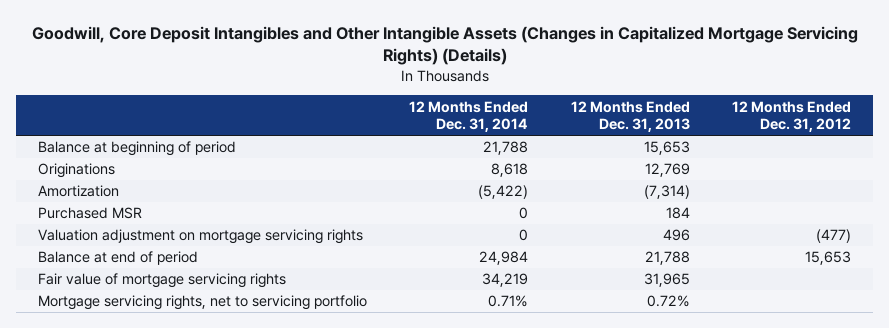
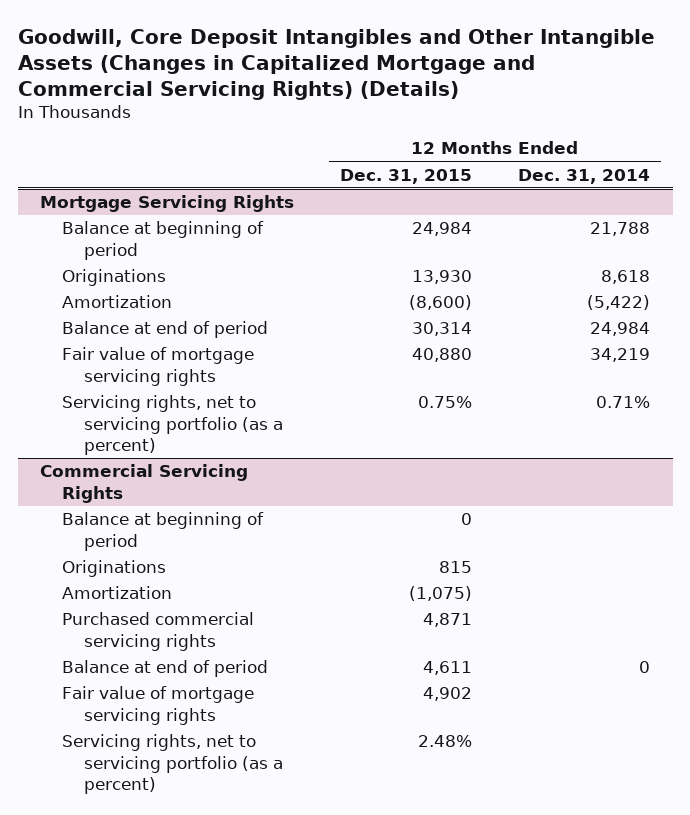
- Goodwill, Core Deposit Intangibles and Other Intangible Assets (Changes in Capitalized Mortgage Servicing Rights) (Details)
+ Goodwill, Core Deposit Intangibles and Other Intangible Assets (Changes in Capitalized Mortgage and Commercial Servicing Rights) (Details)
- | 12 Months Ended Dec. 31, 2014 | 12 Months Ended Dec. 31, 2013 | 12 Months Ended Dec. 31, 2012
+ | 12 Months Ended Dec. 31, 2015 | 12 Months Ended Dec. 31, 2014
+ Mortgage Servicing Rights
- Purchased MSR | 0 | 184 |
- Valuation adjustment on mortgage servicing rights | 0 | 496 | (477)
- Mortgage servicing rights, net to servicing portfolio | 0.71% | 0.72% |
+ Servicing rights, net to servicing portfolio (as a percent) | 0.75% | 0.71%
+ Commercial Servicing Rights
+ Balance at beginning of period | 0 |
+ Originations | 815 |
+ Amortization | (1,075) |
+ Purchased commercial servicing rights | 4,871 |
+ Balance at end of period | 4,611 | 0
+ Fair value of mortgage servicing rights | 4,902 |
+ Servicing rights, net to servicing portfolio (as a percent) | 2.48% |

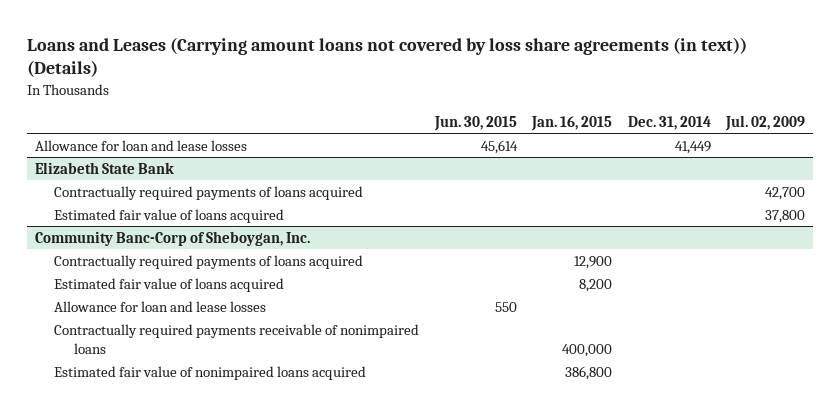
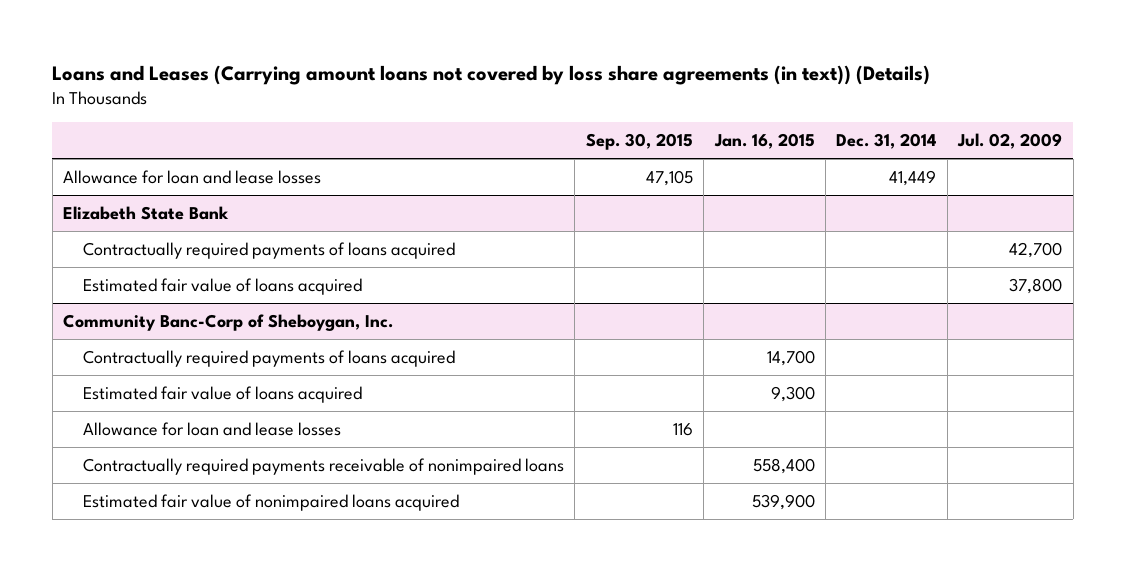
- | Jun. 30, 2015 | Jan. 16, 2015 | Dec. 31, 2014 | Jul. 02, 2009
+ | Sep. 30, 2015 | Jan. 16, 2015 | Dec. 31, 2014 | Jul. 02, 2009
@ Community Banc-Corp of Sheboygan, Inc.
- Contractually required payments of loans acquired | | 12,900 | |
- Estimated fair value of loans acquired | | 8,200 | |
+ Contractually required payments of loans acquired | | 14,700 | |
+ Estimated fair value of loans acquired | | 9,300 | |
- Contractually required payments receivable of nonimpaired loans | | 400,000 | |
- Estimated fair value of nonimpaired loans acquired | | 386,800 | |
+ Contractually required payments receivable of nonimpaired loans | | 558,400 | |
+ Estimated fair value of nonimpaired loans acquired | | 539,900 | |

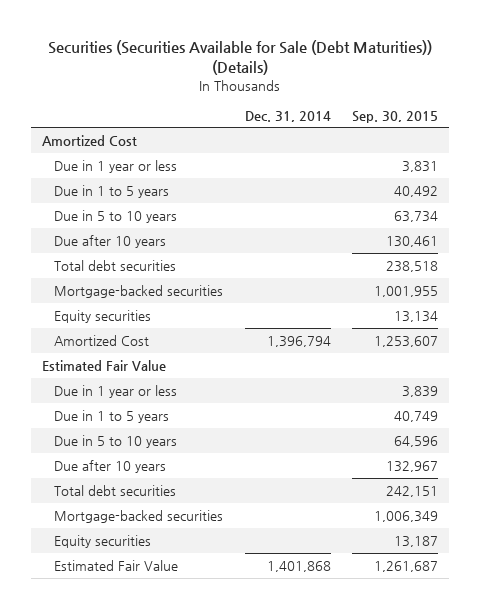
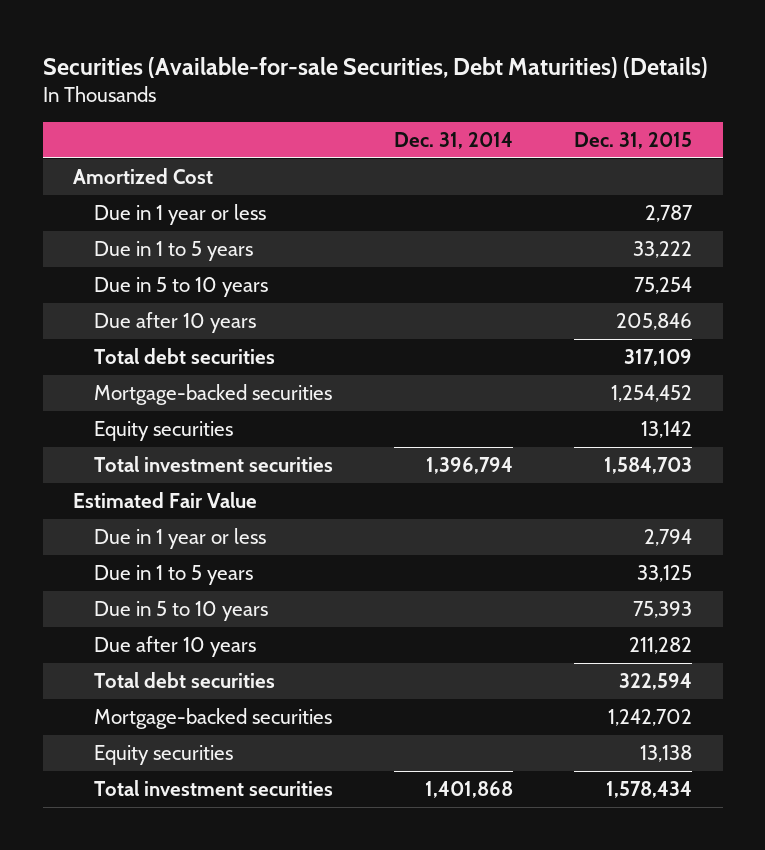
- Securities (Securities Available for Sale (Debt Maturities)) (Details)
+ Securities (Available-for-sale Securities, Debt Maturities) (Details)
- | Dec. 31, 2014 | Sep. 30, 2015
+ | Dec. 31, 2014 | Dec. 31, 2015
- Amortized Cost | 1,396,794 | 1,253,607
+ Total investment securities | 1,396,794 | 1,584,703
- Estimated Fair Value | 1,401,868 | 1,261,687
+ Total investment securities | 1,401,868 | 1,578,434

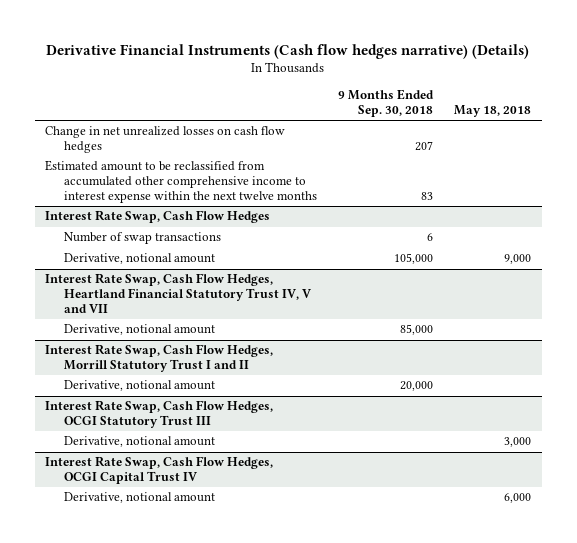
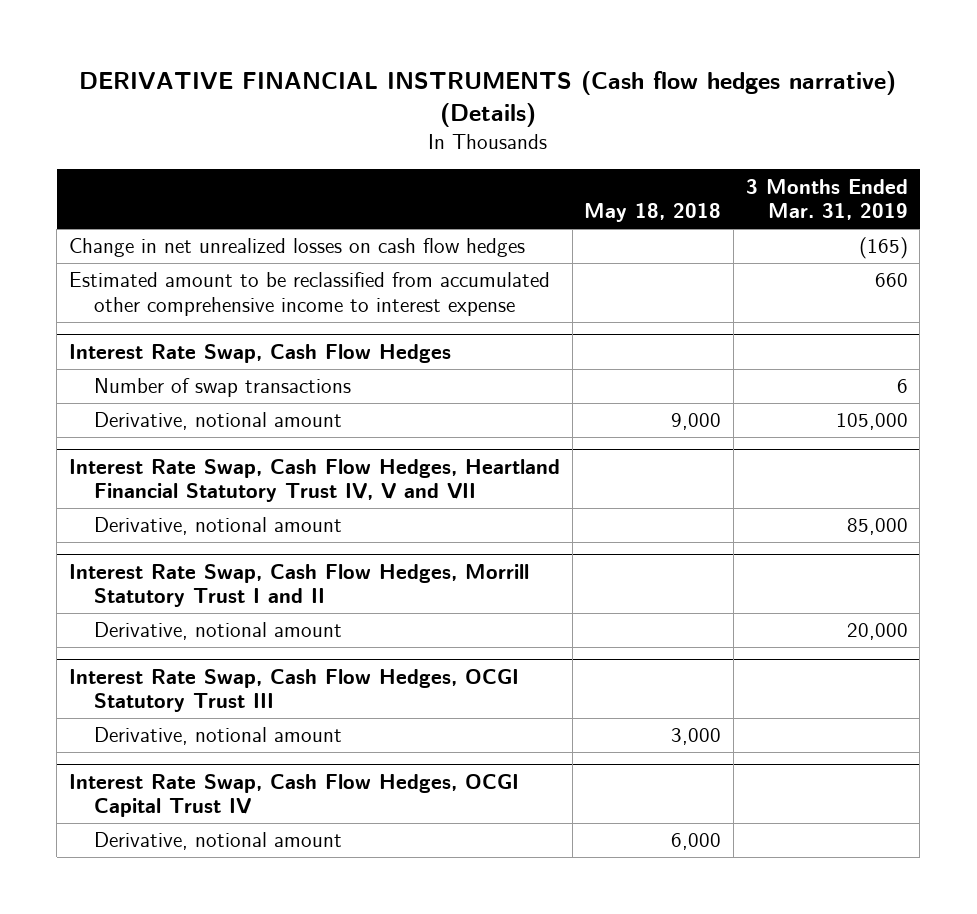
- Derivative Financial Instruments (Cash flow hedges narrative) (Details)
+ DERIVATIVE FINANCIAL INSTRUMENTS (Cash flow hedges narrative) (Details)
- | 9 Months Ended Sep. 30, 2018 | May 18, 2018
+ | May 18, 2018 | 3 Months Ended Mar. 31, 2019
- Estimated amount to be reclassified from accumulated other comprehensive income to interest expense within the next twelve months | 83 |
+ Estimated amount to be reclassified from accumulated other comprehensive income to interest expense | | 660

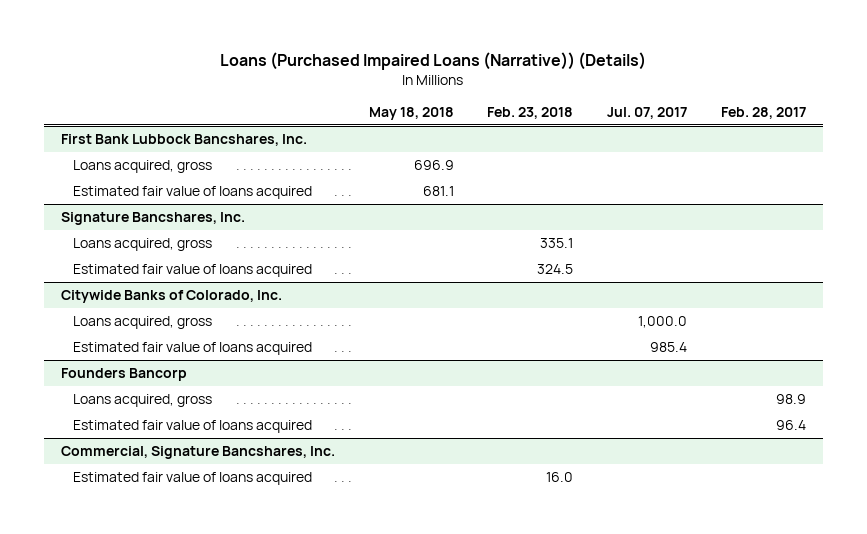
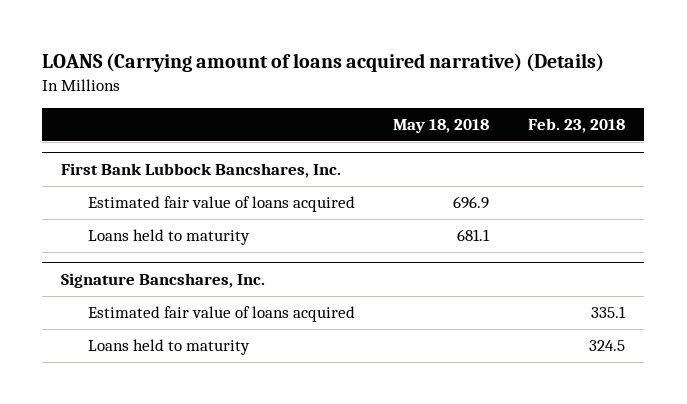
- Loans (Purchased Impaired Loans (Narrative)) (Details)
+ LOANS (Carrying amount of loans acquired narrative) (Details)
- | May 18, 2018 | Feb. 23, 2018 | Jul. 07, 2017 | Feb. 28, 2017
+ | May 18, 2018 | Feb. 23, 2018
@ First Bank Lubbock Bancshares, Inc.
- Loans acquired, gross | 696.9 | | |
- Estimated fair value of loans acquired | 681.1 | | |
+ Estimated fair value of loans acquired | 696.9 |
+ Loans held to maturity | 681.1 |
@ Signature Bancshares, Inc.
- Loans acquired, gross | | 335.1 | |
- Estimated fair value of loans acquired | | 324.5 | |
- Citywide Banks of Colorado, Inc.
- Loans acquired, gross | | | 1,000.0 |
- Estimated fair value of loans acquired | | | 985.4 |
- Founders Bancorp
- Loans acquired, gross | | | | 98.9
- Estimated fair value of loans acquired | | | | 96.4
- Commercial, Signature Bancshares, Inc.
- Estimated fair value of loans acquired | | 16.0 | |
@ Signature Bancshares, Inc.
+ Estimated fair value of loans acquired | | 335.1
+ Loans held to maturity | | 324.5

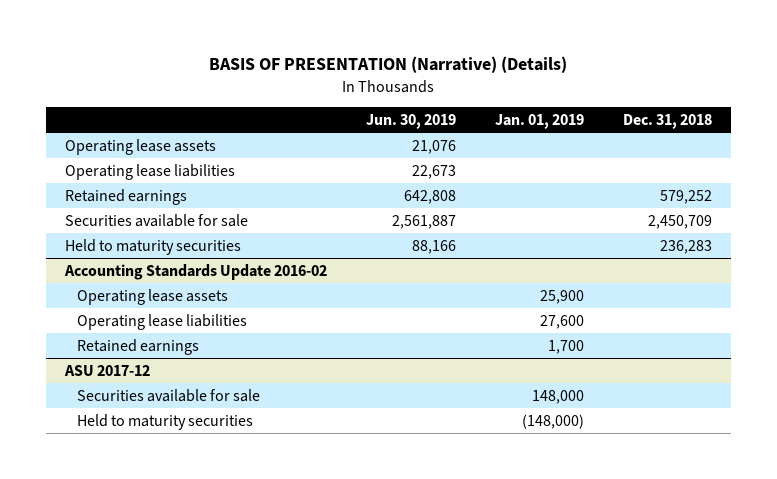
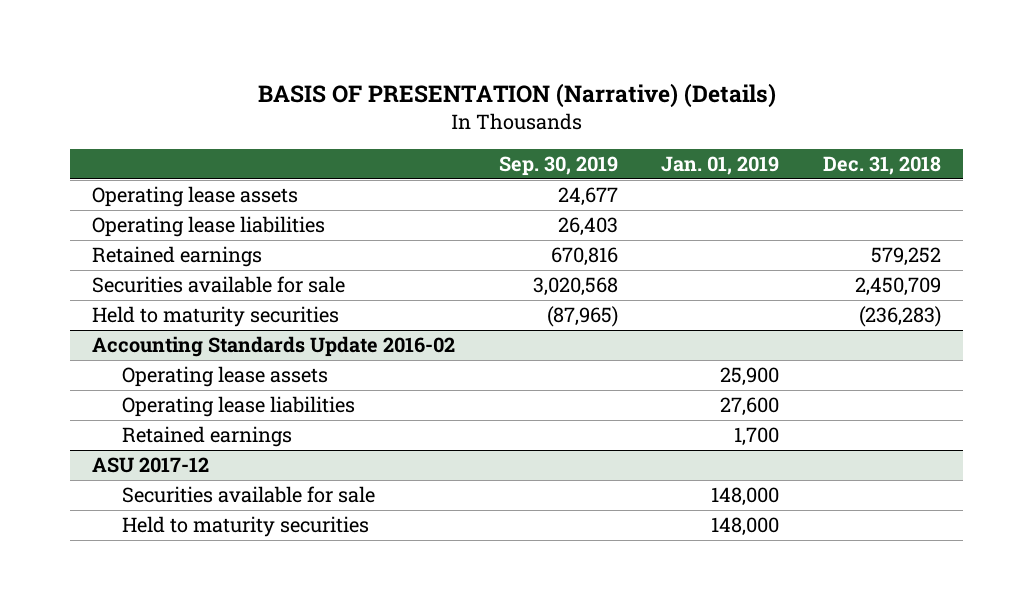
- | Jun. 30, 2019 | Jan. 01, 2019 | Dec. 31, 2018
+ | Sep. 30, 2019 | Jan. 01, 2019 | Dec. 31, 2018
- Held to maturity securities | 88,166 | | 236,283
+ Held to maturity securities | (87,965) | | (236,283)
@ ASU 2017-12
- Held to maturity securities | | (148,000) |
+ Held to maturity securities | | 148,000 |

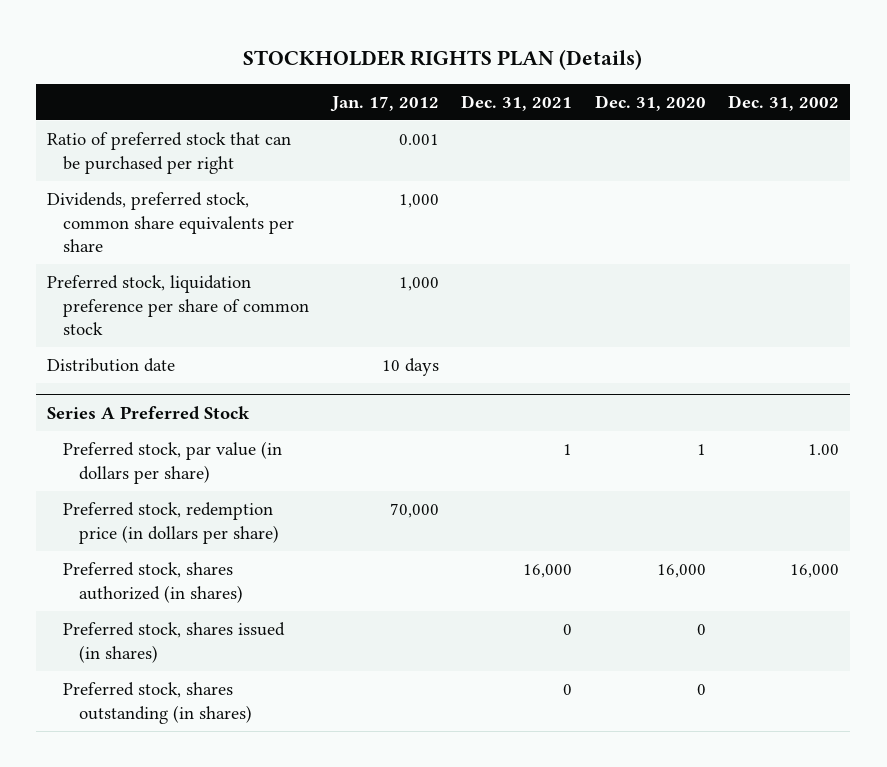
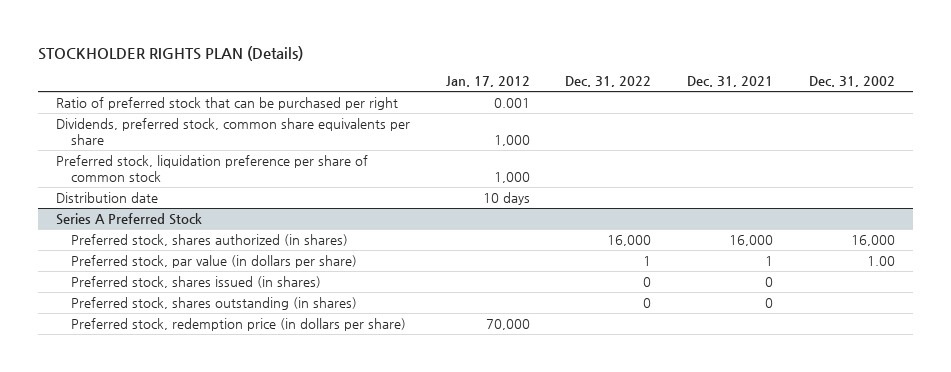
- | Jan. 17, 2012 | Dec. 31, 2021 | Dec. 31, 2020 | Dec. 31, 2002
+ | Jan. 17, 2012 | Dec. 31, 2022 | Dec. 31, 2021 | Dec. 31, 2002
@ Series A Preferred Stock
moved down: Preferred stock, par value (in dollars per share) | | 1 | 1 | 1.00
moved down: Preferred stock, redemption price (in dollars per share) | 70,000 | | |

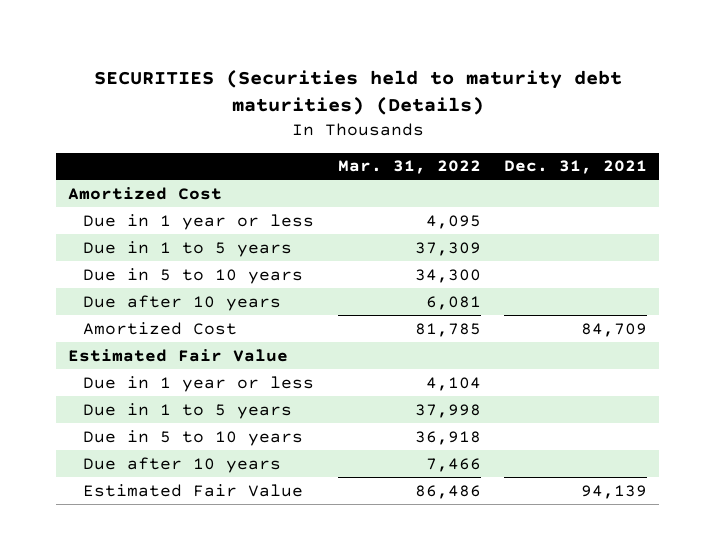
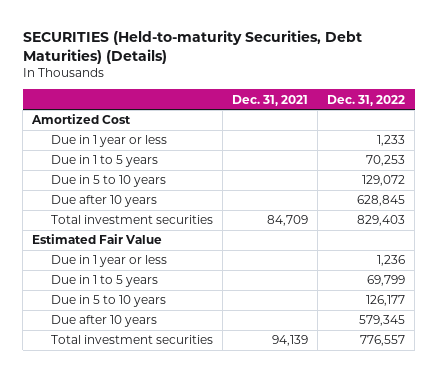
- SECURITIES (Securities held to maturity debt maturities) (Details)
+ SECURITIES (Held-to-maturity Securities, Debt Maturities) (Details)
- | Mar. 31, 2022 | Dec. 31, 2021
+ | Dec. 31, 2021 | Dec. 31, 2022
- Amortized Cost | 81,785 | 84,709
+ Total investment securities | 84,709 | 829,403
- Estimated Fair Value | 86,486 | 94,139
+ Total investment securities | 94,139 | 776,557

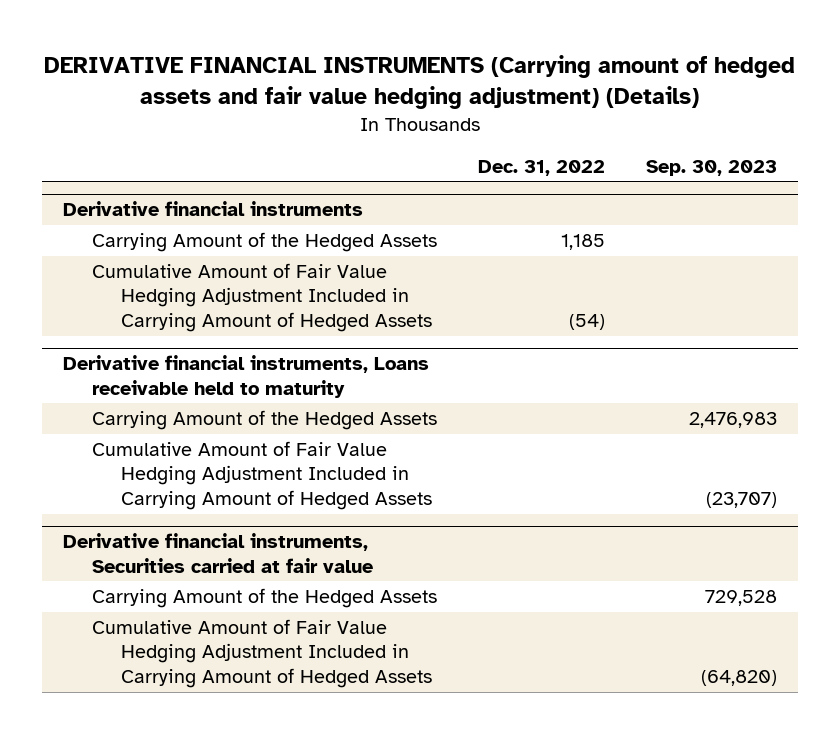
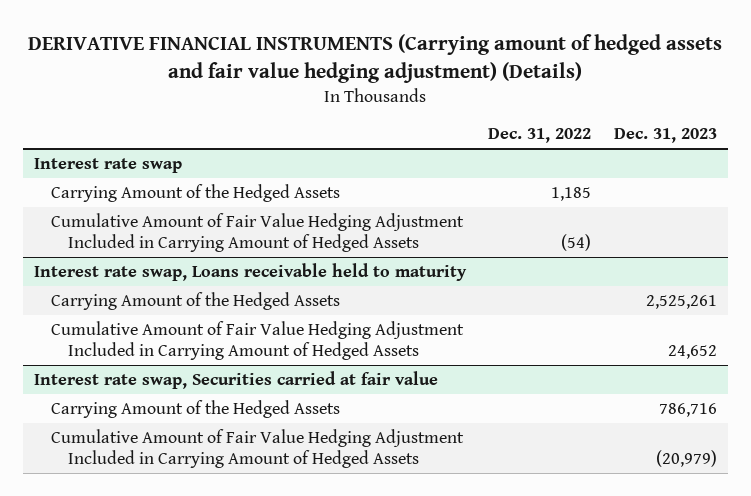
- | Dec. 31, 2022 | Sep. 30, 2023
+ | Dec. 31, 2022 | Dec. 31, 2023
- Derivative financial instruments
+ Interest rate swap
- Derivative financial instruments, Loans receivable held to maturity
- Carrying Amount of the Hedged Assets | | 2,476,983
- Cumulative Amount of Fair Value Hedging Adjustment Included in Carrying Amount of Hedged Assets | | (23,707)
- Derivative financial instruments, Securities carried at fair value
- Carrying Amount of the Hedged Assets | | 729,528
- Cumulative Amount of Fair Value Hedging Adjustment Included in Carrying Amount of Hedged Assets | | (64,820)
+ Interest rate swap, Loans receivable held to maturity
+ Carrying Amount of the Hedged Assets | | 2,525,261
+ Cumulative Amount of Fair Value Hedging Adjustment Included in Carrying Amount of Hedged Assets | | 24,652
+ Interest rate swap, Securities carried at fair value
+ Carrying Amount of the Hedged Assets | | 786,716
+ Cumulative Amount of Fair Value Hedging Adjustment Included in Carrying Amount of Hedged Assets | | (20,979)

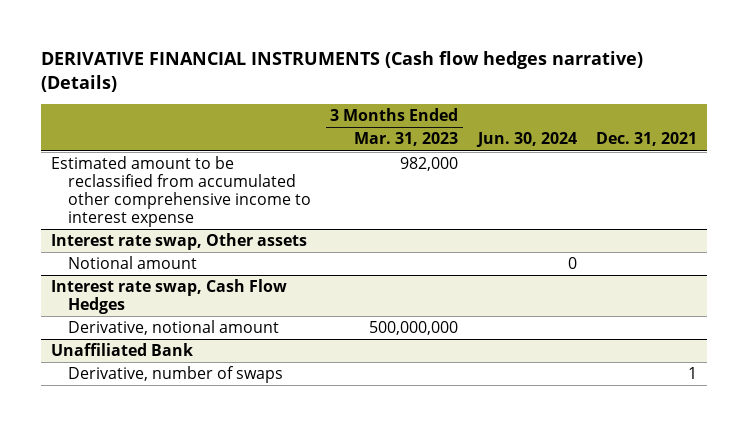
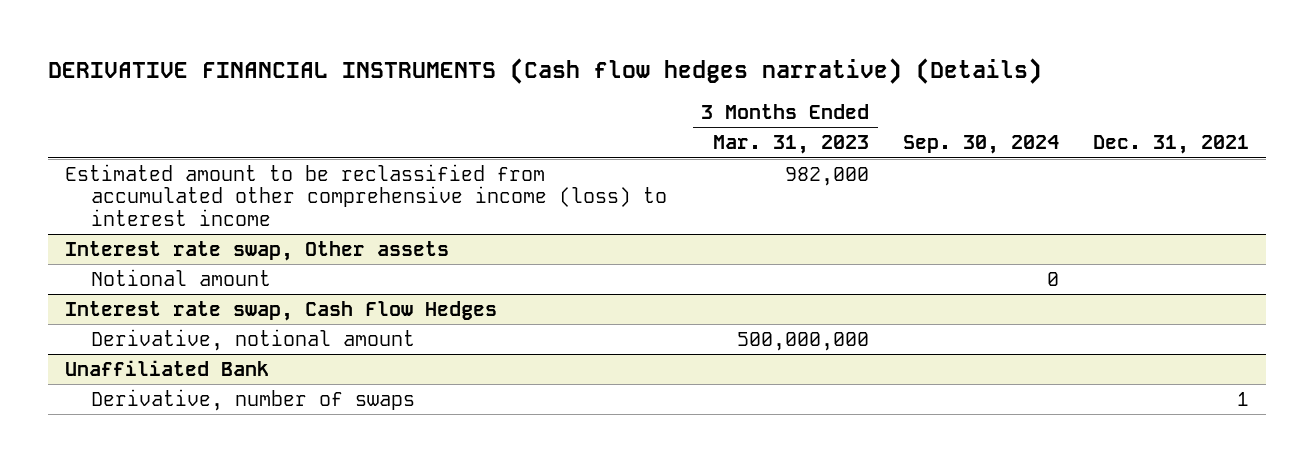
- | 3 Months Ended Mar. 31, 2023 | Jun. 30, 2024 | Dec. 31, 2021
+ | 3 Months Ended Mar. 31, 2023 | Sep. 30, 2024 | Dec. 31, 2021
- Estimated amount to be reclassified from accumulated other comprehensive income to interest expense | 982,000 | |
+ Estimated amount to be reclassified from accumulated other comprehensive income (loss) to interest income | 982,000 | |

